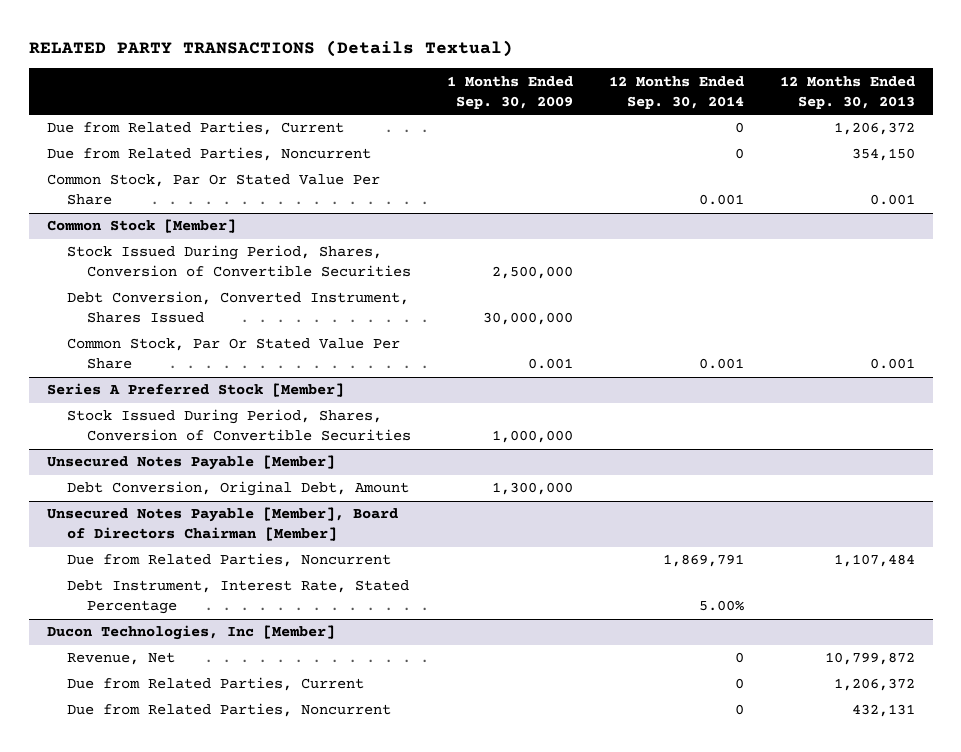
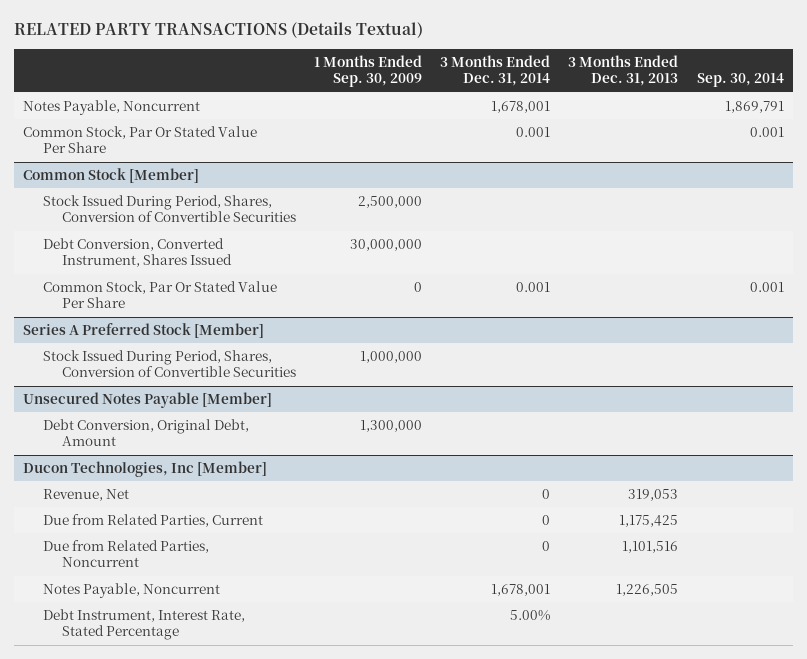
- | 1 Months Ended Sep. 30, 2009 | 12 Months Ended Sep. 30, 2014 | 12 Months Ended Sep. 30, 2013
+ | 1 Months Ended Sep. 30, 2009 | 3 Months Ended Dec. 31, 2014 | 3 Months Ended Dec. 31, 2013 | Sep. 30, 2014
- Due from Related Parties, Current | | 0 | 1,206,372
- Due from Related Parties, Noncurrent | | 0 | 354,150
+ Notes Payable, Noncurrent | | 1,678,001 | | 1,869,791
@ Common Stock [Member]
- Common Stock, Par Or Stated Value Per Share | 0.001 | 0.001 | 0.001
+ Common Stock, Par Or Stated Value Per Share | 0 | 0.001 | | 0.001
- Unsecured Notes Payable [Member], Board of Directors Chairman [Member]
- Due from Related Parties, Noncurrent | | 1,869,791 | 1,107,484
- Debt Instrument, Interest Rate, Stated Percentage | | 5.00% |
@ Ducon Technologies, Inc [Member]
+ Notes Payable, Noncurrent | | 1,678,001 | 1,226,505 |
+ Debt Instrument, Interest Rate, Stated Percentage | | 5.00% | |

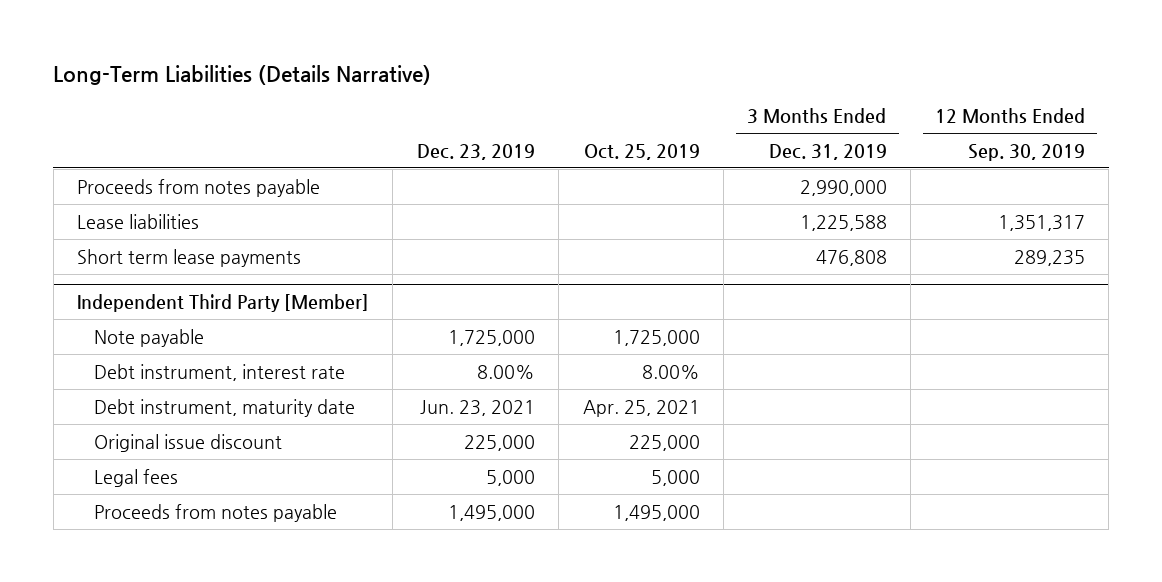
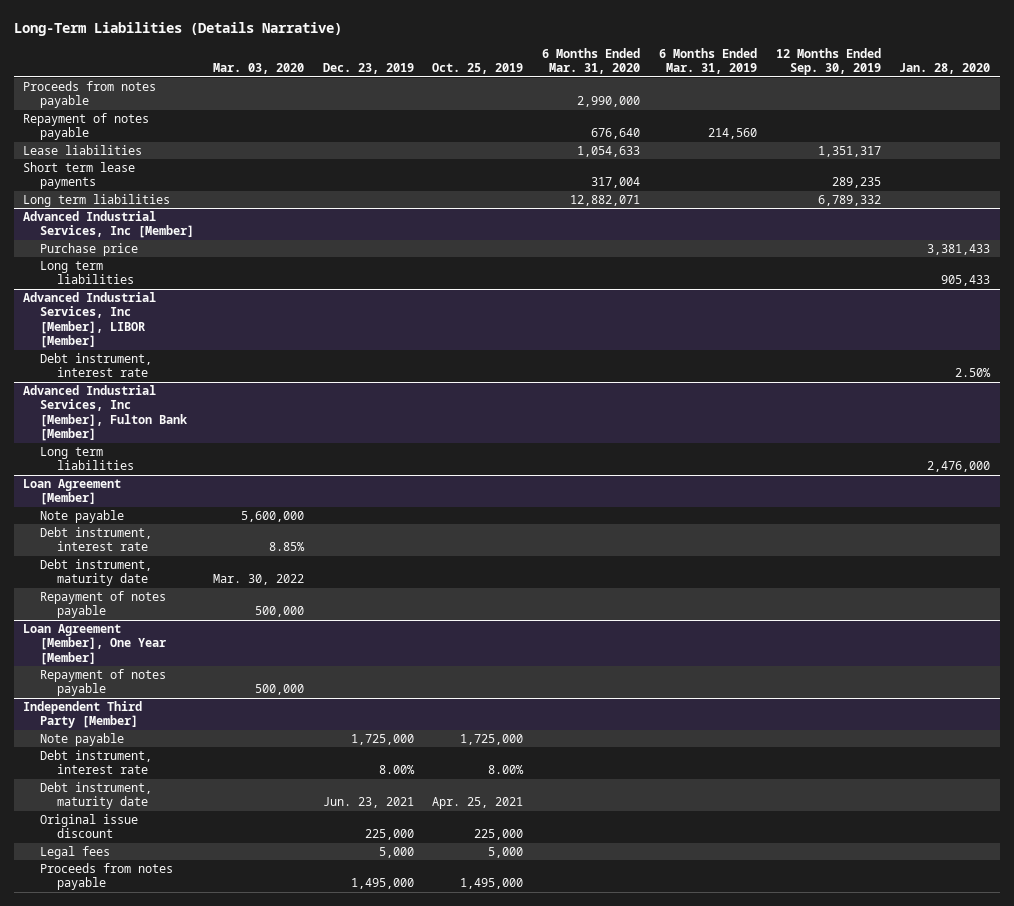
- | Dec. 23, 2019 | Oct. 25, 2019 | 3 Months Ended Dec. 31, 2019 | 12 Months Ended Sep. 30, 2019
+ | Mar. 03, 2020 | Dec. 23, 2019 | Oct. 25, 2019 | 6 Months Ended Mar. 31, 2020 | 6 Months Ended Mar. 31, 2019 | 12 Months Ended Sep. 30, 2019 | Jan. 28, 2020
+ Repayment of notes payable | | | | 676,640 | 214,560 | |
+ Long term liabilities | | | | 12,882,071 | | 6,789,332 |
+ Advanced Industrial Services, Inc [Member]
+ Purchase price | | | | | | | 3,381,433
+ Long term liabilities | | | | | | | 905,433
+ Advanced Industrial Services, Inc [Member], LIBOR [Member]
+ Debt instrument, interest rate | | | | | | | 2.50%
+ Advanced Industrial Services, Inc [Member], Fulton Bank [Member]
+ Long term liabilities | | | | | | | 2,476,000
+ Loan Agreement [Member]
+ Note payable | 5,600,000 | | | | | |
+ Debt instrument, interest rate | 8.85% | | | | | |
+ Debt instrument, maturity date | Mar. 30, 2022 | | | | | |
+ Repayment of notes payable | 500,000 | | | | | |
+ Loan Agreement [Member], One Year [Member]
+ Repayment of notes payable | 500,000 | | | | | |

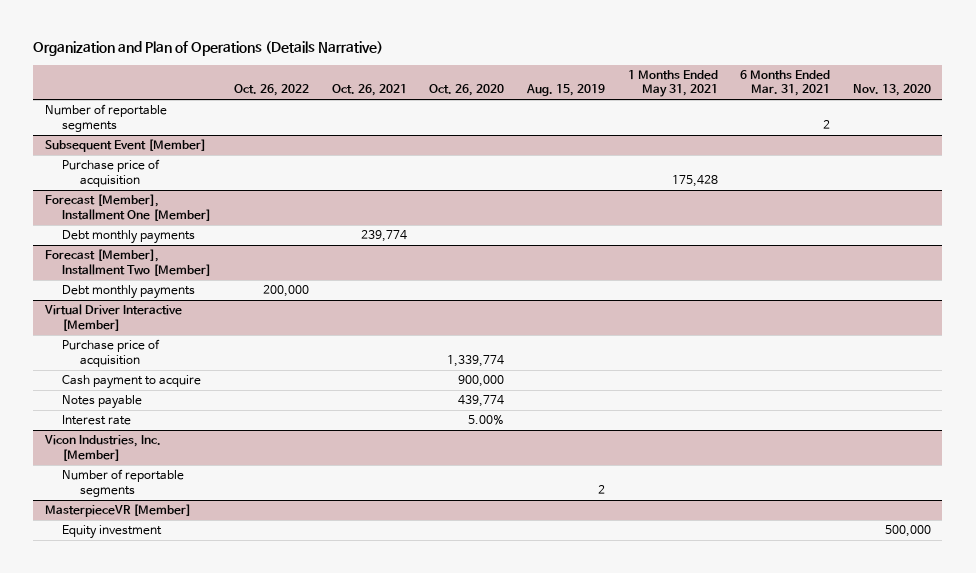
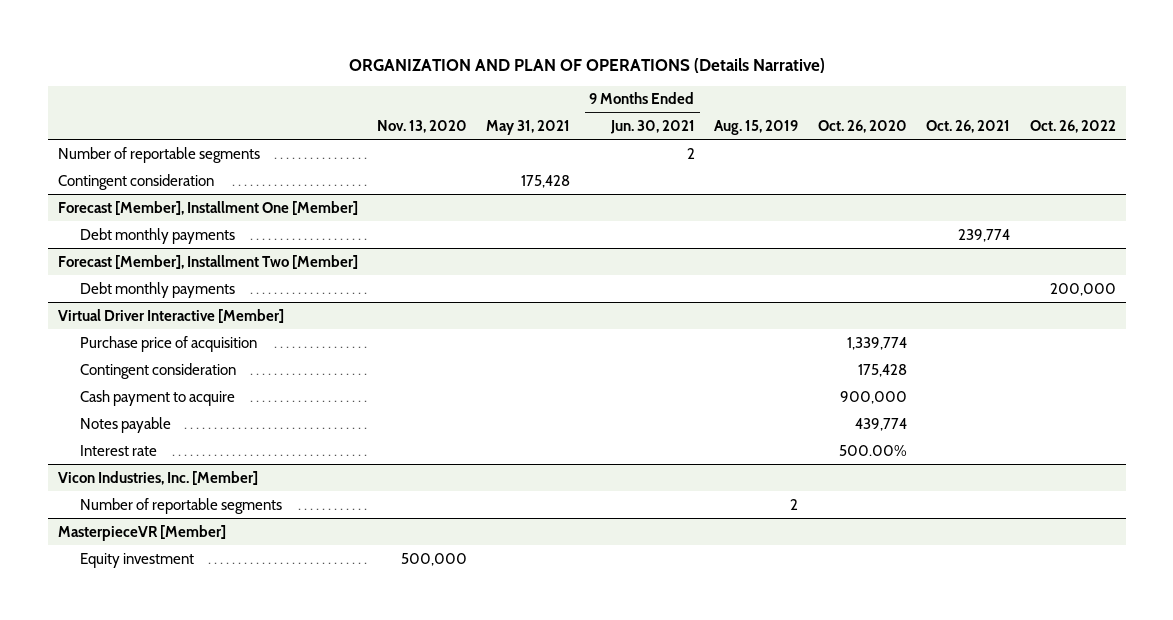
- Organization and Plan of Operations (Details Narrative)
+ ORGANIZATION AND PLAN OF OPERATIONS (Details Narrative)
- | Oct. 26, 2022 | Oct. 26, 2021 | Oct. 26, 2020 | Aug. 15, 2019 | 1 Months Ended May 31, 2021 | 6 Months Ended Mar. 31, 2021 | Nov. 13, 2020
+ | Nov. 13, 2020 | May 31, 2021 | 9 Months Ended Jun. 30, 2021 | Aug. 15, 2019 | Oct. 26, 2020 | Oct. 26, 2021 | Oct. 26, 2022
- Subsequent Event [Member]
- Purchase price of acquisition | | | | | 175,428 | |
+ Contingent consideration | | 175,428 | | | | |
@ Virtual Driver Interactive [Member]
+ Contingent consideration | | | | | 175,428 | |
- Interest rate | | | 5.00% | | | |
+ Interest rate | | | | | 500.00% | |

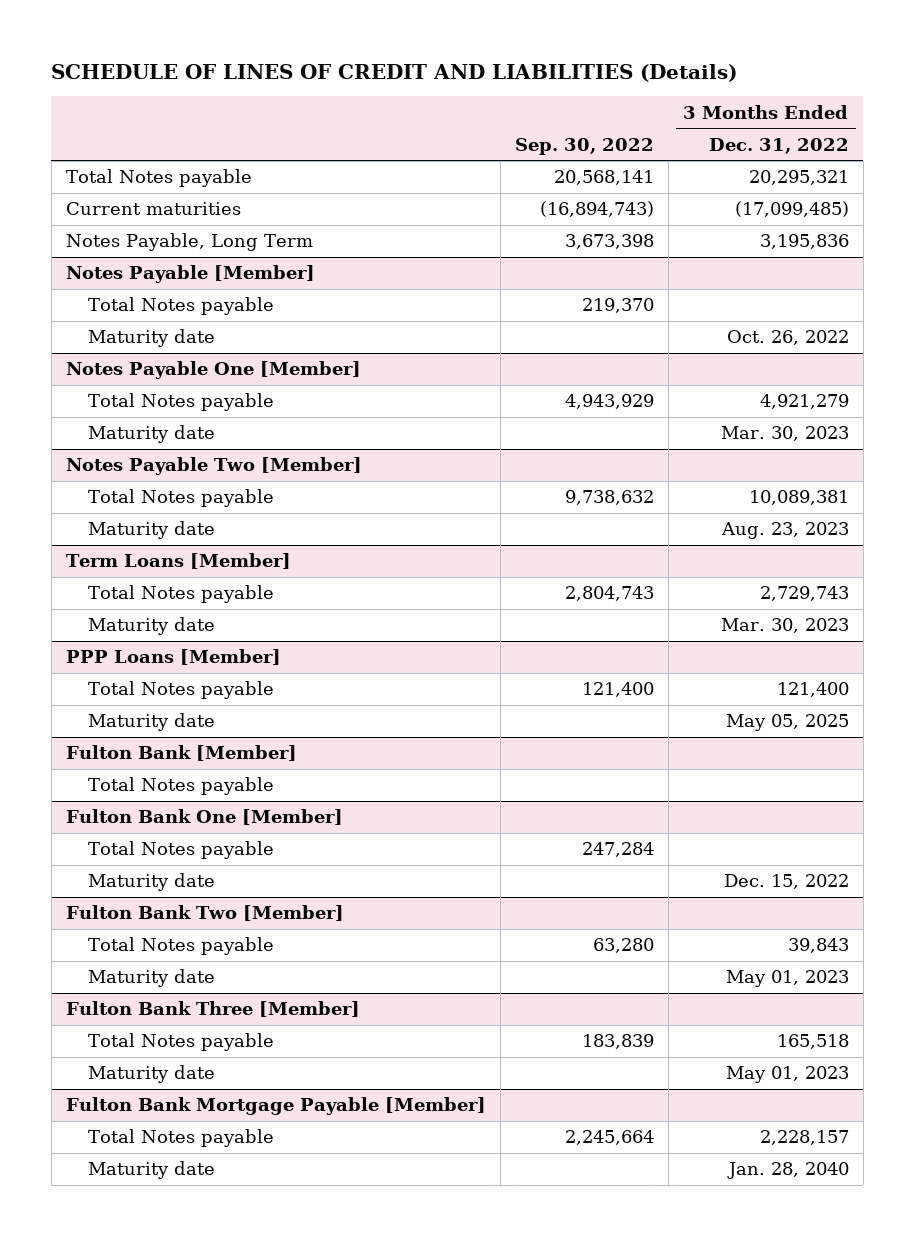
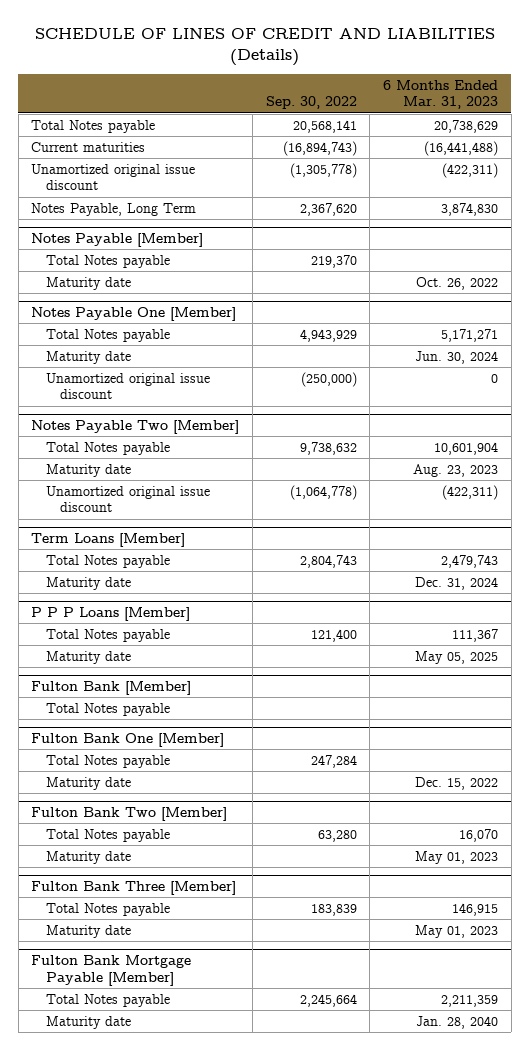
- | Sep. 30, 2022 | 3 Months Ended Dec. 31, 2022
+ | Sep. 30, 2022 | 6 Months Ended Mar. 31, 2023
- Notes Payable, Long Term | 3,673,398 | 3,195,836
+ Unamortized original issue discount | (1,305,778) | (422,311)
+ Notes Payable, Long Term | 2,367,620 | 3,874,830
@ Notes Payable One [Member]
+ Unamortized original issue discount | (250,000) | 0
@ Notes Payable Two [Member]
+ Unamortized original issue discount | (1,064,778) | (422,311)
- PPP Loans [Member]
+ P P P Loans [Member]

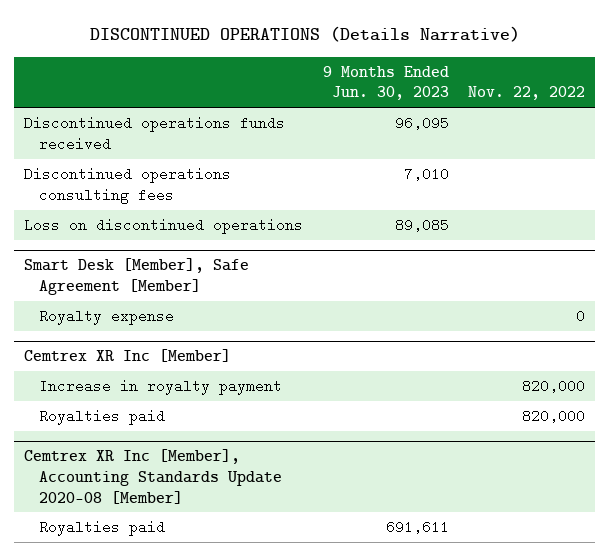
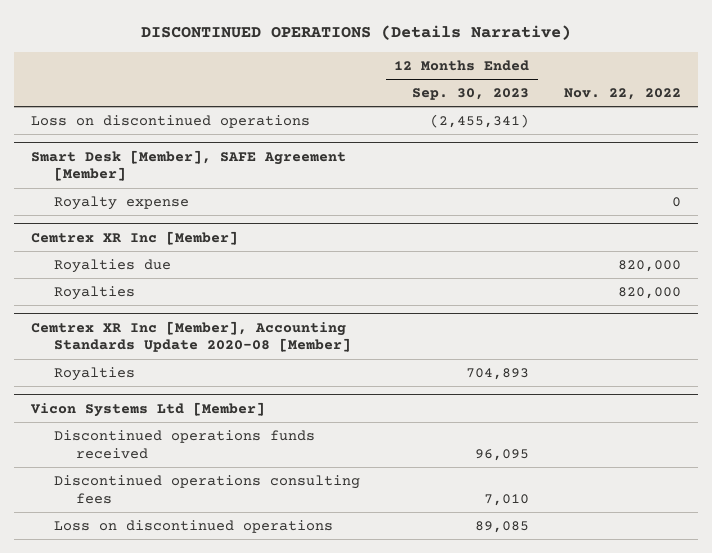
- | 9 Months Ended Jun. 30, 2023 | Nov. 22, 2022
+ | 12 Months Ended Sep. 30, 2023 | Nov. 22, 2022
- Discontinued operations funds received | 96,095 |
- Discontinued operations consulting fees | 7,010 |
- Smart Desk [Member], Safe Agreement [Member]
+ Smart Desk [Member], SAFE Agreement [Member]
@ Cemtrex XR Inc [Member]
- Increase in royalty payment | | 820,000
- Royalties paid | | 820,000
+ Royalties due | | 820,000
+ Royalties | | 820,000
@ Cemtrex XR Inc [Member], Accounting Standards Update 2020-08 [Member]
- Royalties paid | 691,611 |
+ Royalties | 704,893 |
+ Vicon Systems Ltd [Member]
+ Discontinued operations funds received | 96,095 |
+ Discontinued operations consulting fees | 7,010 |
+ Loss on discontinued operations | 89,085 |

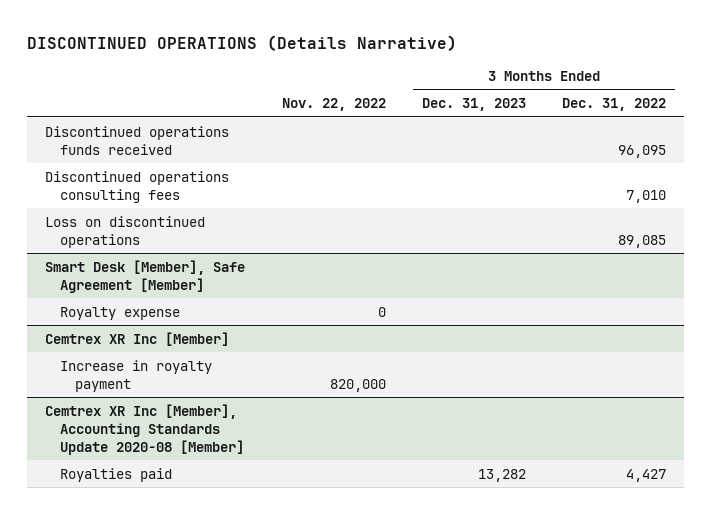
- | 12 Months Ended Sep. 30, 2023 | Nov. 22, 2022
+ | Nov. 22, 2022 | 3 Months Ended Dec. 31, 2023 | 3 Months Ended Dec. 31, 2022
+ Discontinued operations funds received | | | 96,095
+ Discontinued operations consulting fees | | | 7,010
- Smart Desk [Member], SAFE Agreement [Member]
+ Smart Desk [Member], Safe Agreement [Member]
@ Cemtrex XR Inc [Member]
- Royalties due | | 820,000
- Royalties | | 820,000
+ Increase in royalty payment | 820,000 | |
@ Cemtrex XR Inc [Member], Accounting Standards Update 2020-08 [Member]
- Royalties | 704,893 |
- Vicon Systems Ltd [Member]
- Discontinued operations funds received | 96,095 |
- Discontinued operations consulting fees | 7,010 |
- Loss on discontinued operations | 89,085 |
@ Cemtrex XR Inc [Member], Accounting Standards Update 2020-08 [Member]
+ Royalties paid | | 13,282 | 4,427

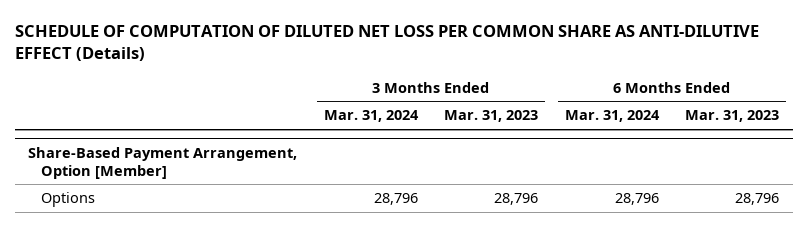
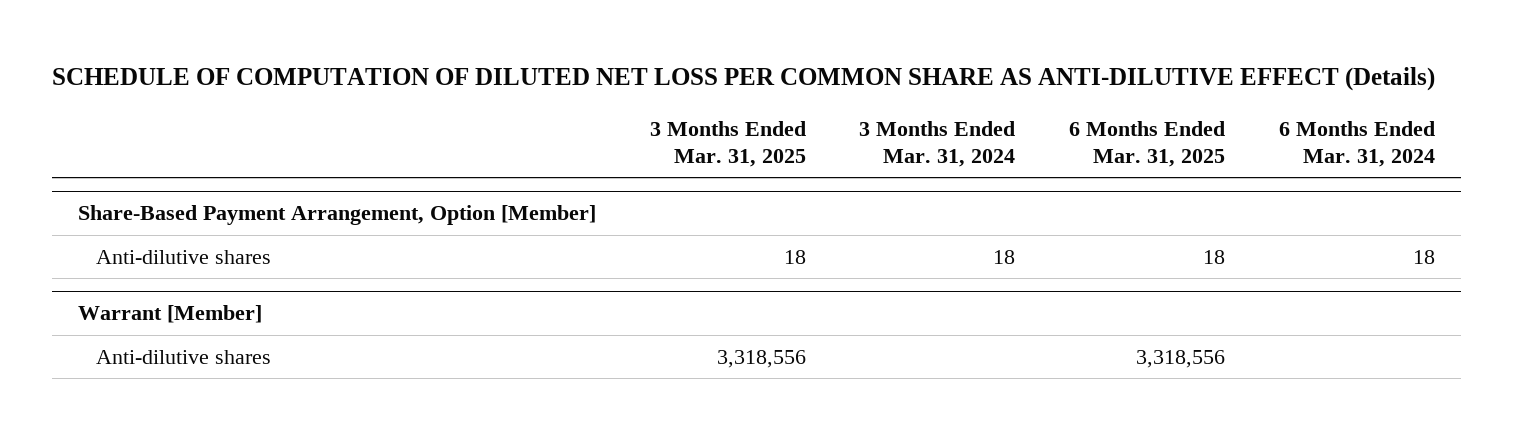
- | 3 Months Ended Mar. 31, 2024 | 3 Months Ended Mar. 31, 2023 | 6 Months Ended Mar. 31, 2024 | 6 Months Ended Mar. 31, 2023
+ | 3 Months Ended Mar. 31, 2025 | 3 Months Ended Mar. 31, 2024 | 6 Months Ended Mar. 31, 2025 | 6 Months Ended Mar. 31, 2024
@ Share-Based Payment Arrangement, Option [Member]
- Options | 28,796 | 28,796 | 28,796 | 28,796
+ Anti-dilutive shares | 18 | 18 | 18 | 18
+ Warrant [Member]
+ Anti-dilutive shares | 3,318,556 | | 3,318,556 |

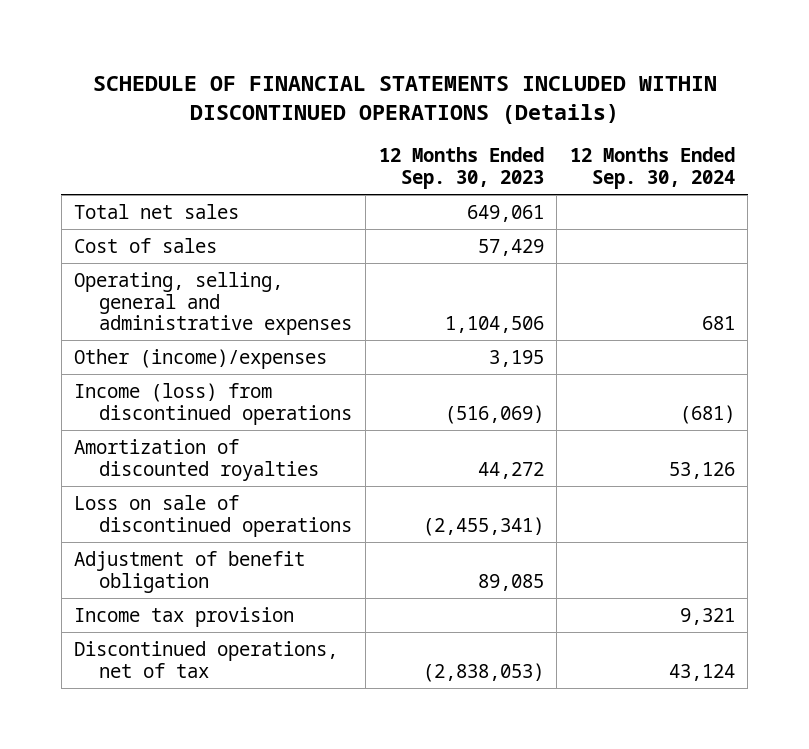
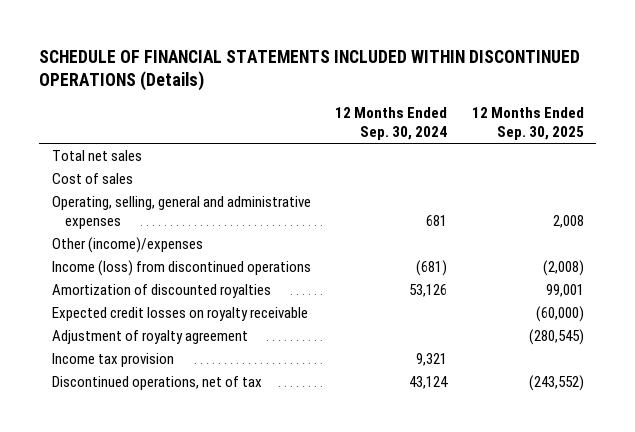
- | 12 Months Ended Sep. 30, 2023 | 12 Months Ended Sep. 30, 2024
+ | 12 Months Ended Sep. 30, 2024 | 12 Months Ended Sep. 30, 2025
- Loss on sale of discontinued operations | (2,455,341) |
- Adjustment of benefit obligation | 89,085 |
+ Expected credit losses on royalty receivable | | (60,000)
+ Adjustment of royalty agreement | | (280,545)

